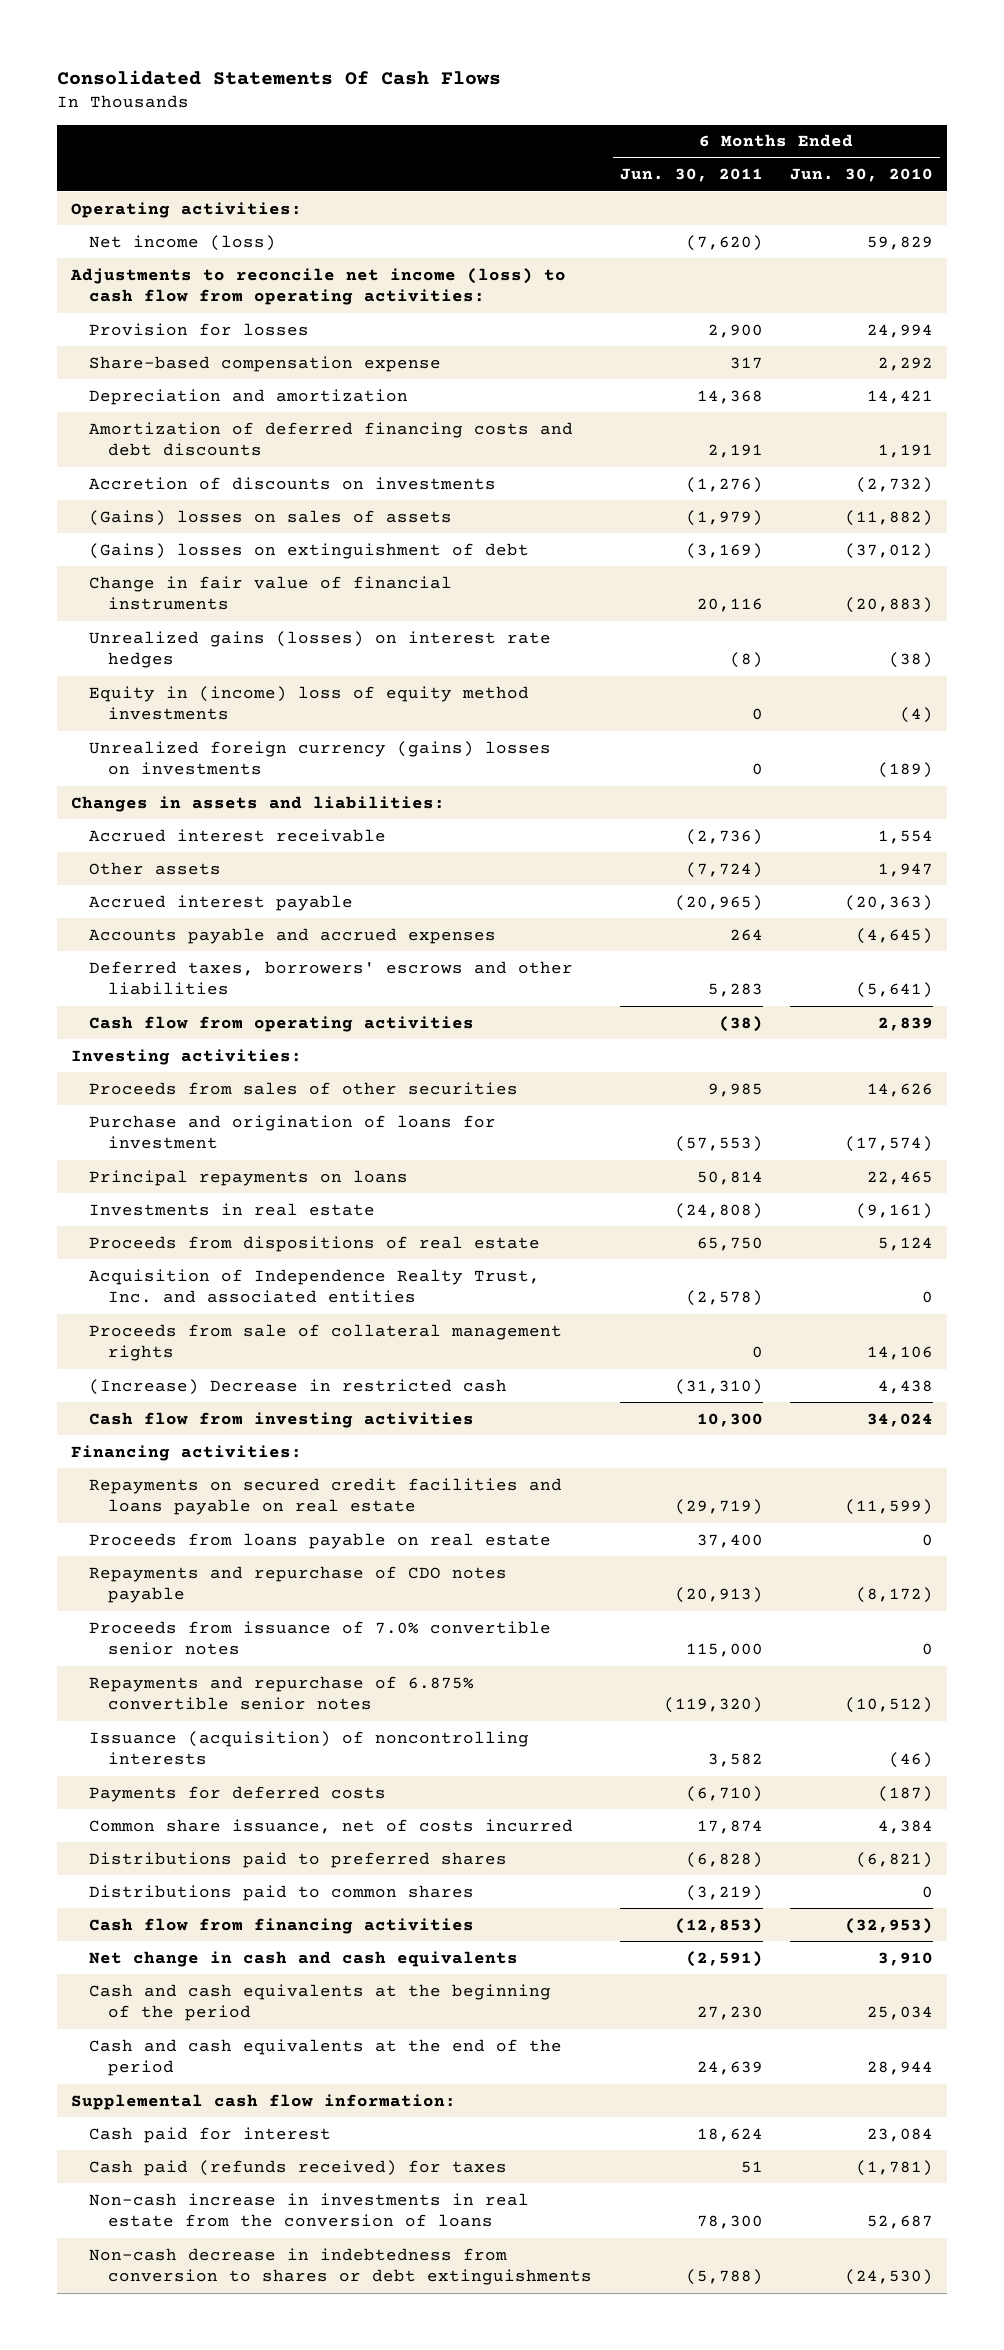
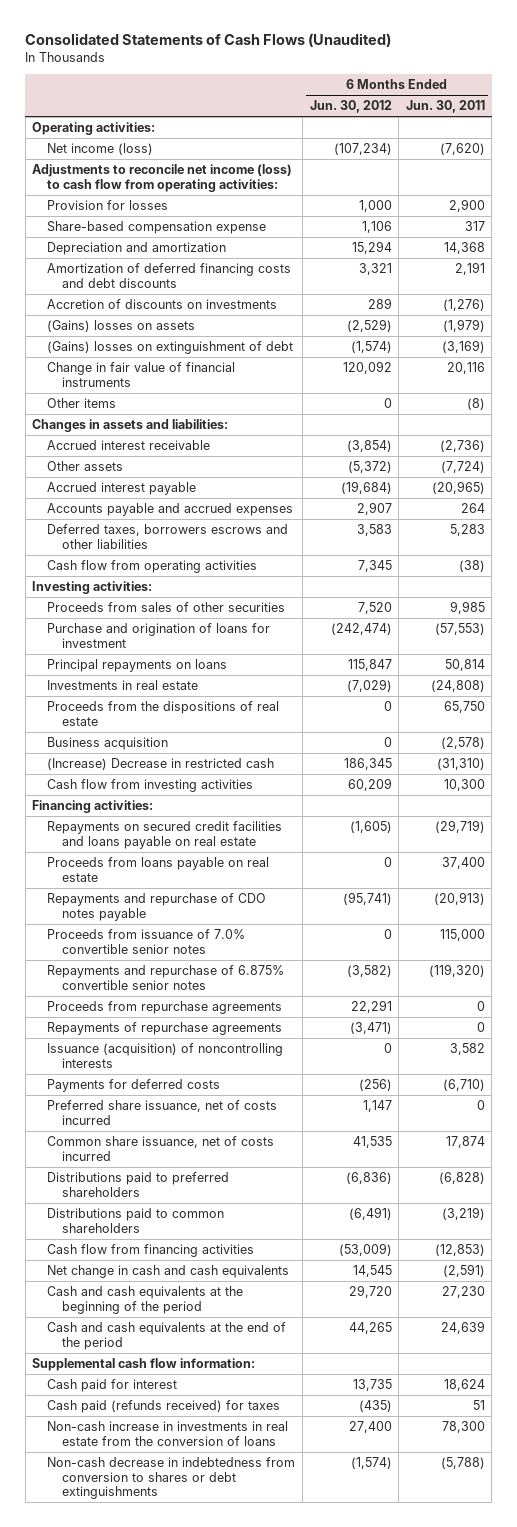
- Consolidated Statements Of Cash Flows
+ Consolidated Statements of Cash Flows (Unaudited)
- | 6 Months Ended Jun. 30, 2011 | 6 Months Ended Jun. 30, 2010
+ | 6 Months Ended Jun. 30, 2012 | 6 Months Ended Jun. 30, 2011
- (Gains) losses on sales of assets | (1,979) | (11,882)
+ (Gains) losses on assets | (2,529) | (1,979)
- Unrealized gains (losses) on interest rate hedges | (8) | (38)
- Equity in (income) loss of equity method investments | 0 | (4)
- Unrealized foreign currency (gains) losses on investments | 0 | (189)
+ Other items | 0 | (8)
- Deferred taxes, borrowers' escrows and other liabilities | 5,283 | (5,641)
+ Deferred taxes, borrowers escrows and other liabilities | 3,583 | 5,283
- Proceeds from dispositions of real estate | 65,750 | 5,124
- Acquisition of Independence Realty Trust, Inc. and associated entities | (2,578) | 0
- Proceeds from sale of collateral management rights | 0 | 14,106
+ Proceeds from the dispositions of real estate | 0 | 65,750
+ Business acquisition | 0 | (2,578)
+ Proceeds from repurchase agreements | 22,291 | 0
+ Repayments of repurchase agreements | (3,471) | 0
+ Preferred share issuance, net of costs incurred | 1,147 | 0
- Distributions paid to preferred shares | (6,828) | (6,821)
- Distributions paid to common shares | (3,219) | 0
+ Distributions paid to preferred shareholders | (6,836) | (6,828)
+ Distributions paid to common shareholders | (6,491) | (3,219)

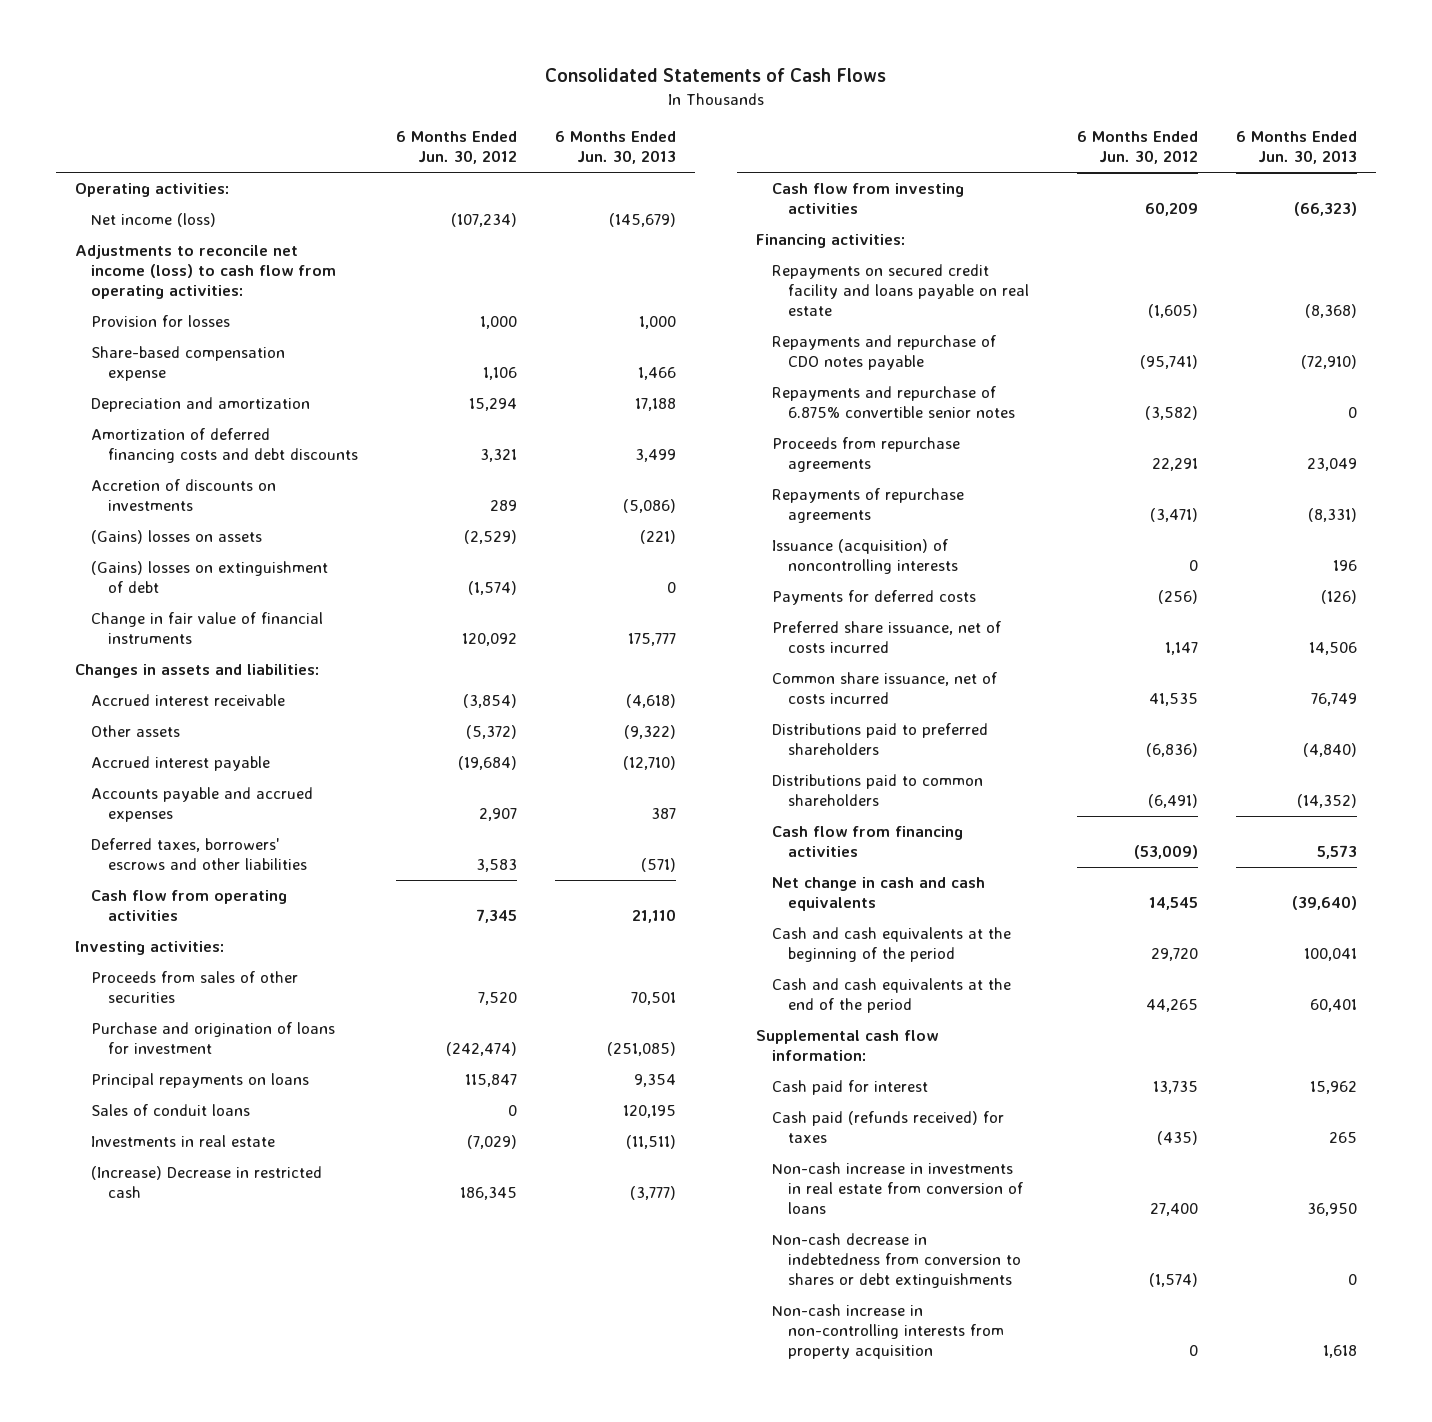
- Consolidated Statements of Cash Flows (Unaudited)
+ Consolidated Statements of Cash Flows
- | 6 Months Ended Jun. 30, 2012 | 6 Months Ended Jun. 30, 2011
+ | 6 Months Ended Jun. 30, 2012 | 6 Months Ended Jun. 30, 2013
- Other items | 0 | (8)
- Deferred taxes, borrowers escrows and other liabilities | 3,583 | 5,283
+ Deferred taxes, borrowers' escrows and other liabilities | 3,583 | (571)
+ Sales of conduit loans | 0 | 120,195
- Proceeds from the dispositions of real estate | 0 | 65,750
- Business acquisition | 0 | (2,578)
- Repayments on secured credit facilities and loans payable on real estate | (1,605) | (29,719)
- Proceeds from loans payable on real estate | 0 | 37,400
+ Repayments on secured credit facility and loans payable on real estate | (1,605) | (8,368)
- Proceeds from issuance of 7.0% convertible senior notes | 0 | 115,000
- Non-cash increase in investments in real estate from the conversion of loans | 27,400 | 78,300
+ Non-cash increase in investments in real estate from conversion of loans | 27,400 | 36,950
+ Non-cash increase in non-controlling interests from property acquisition | 0 | 1,618

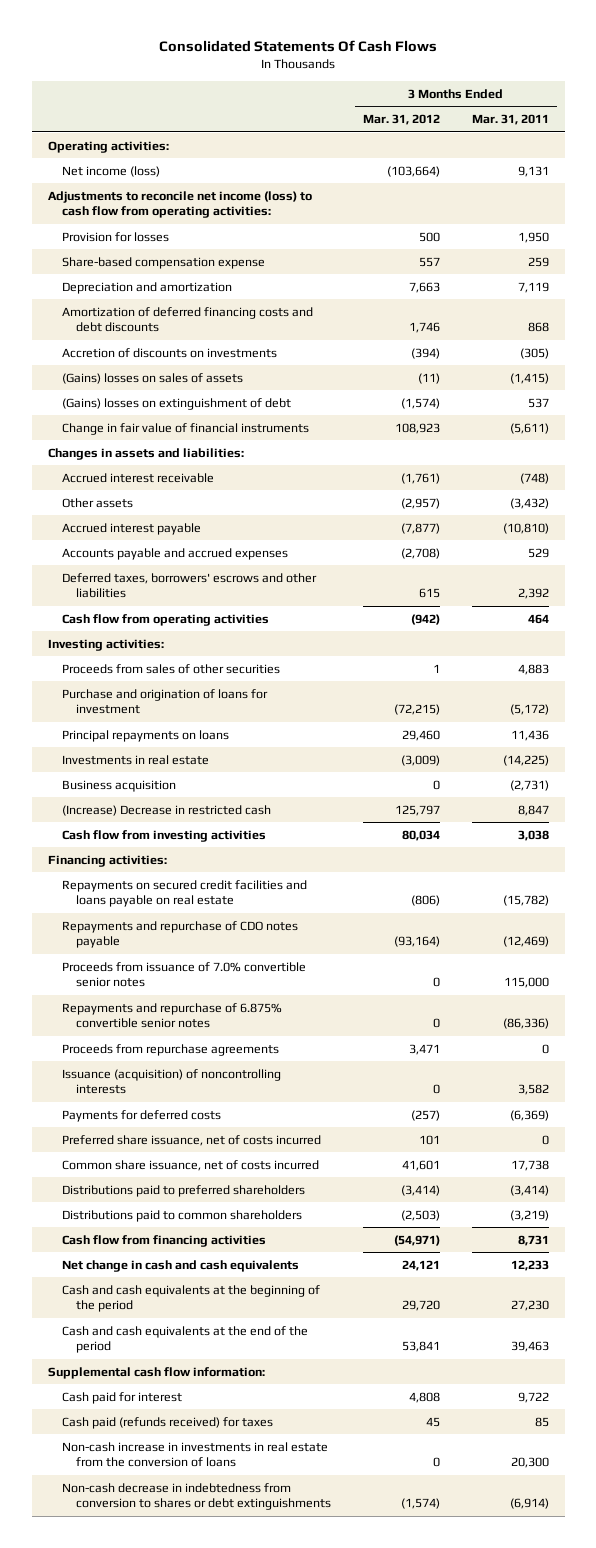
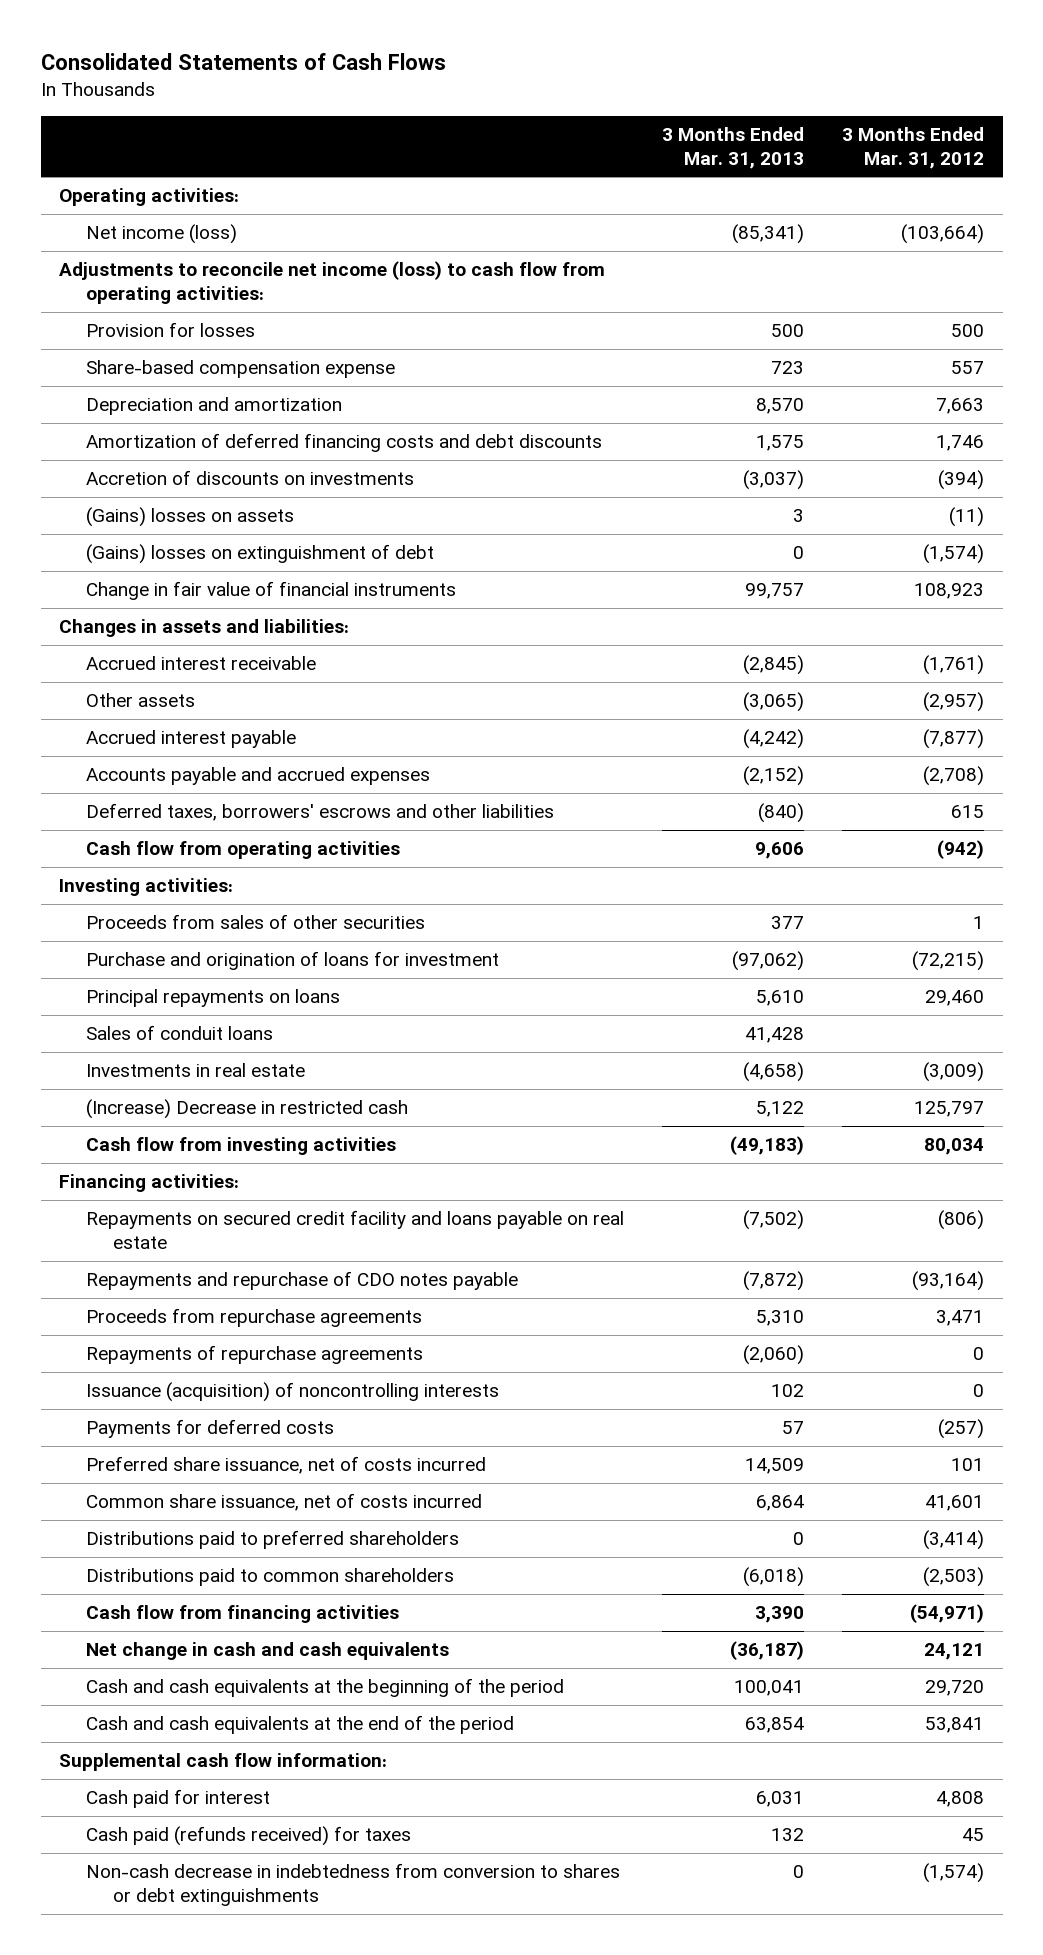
- Consolidated Statements Of Cash Flows
+ Consolidated Statements of Cash Flows
- | 3 Months Ended Mar. 31, 2012 | 3 Months Ended Mar. 31, 2011
+ | 3 Months Ended Mar. 31, 2013 | 3 Months Ended Mar. 31, 2012
- (Gains) losses on sales of assets | (11) | (1,415)
+ (Gains) losses on assets | 3 | (11)
+ Sales of conduit loans | 41,428 |
- Business acquisition | 0 | (2,731)
- Repayments on secured credit facilities and loans payable on real estate | (806) | (15,782)
+ Repayments on secured credit facility and loans payable on real estate | (7,502) | (806)
- Proceeds from issuance of 7.0% convertible senior notes | 0 | 115,000
- Repayments and repurchase of 6.875% convertible senior notes | 0 | (86,336)
+ Repayments of repurchase agreements | (2,060) | 0
- Non-cash increase in investments in real estate from the conversion of loans | 0 | 20,300

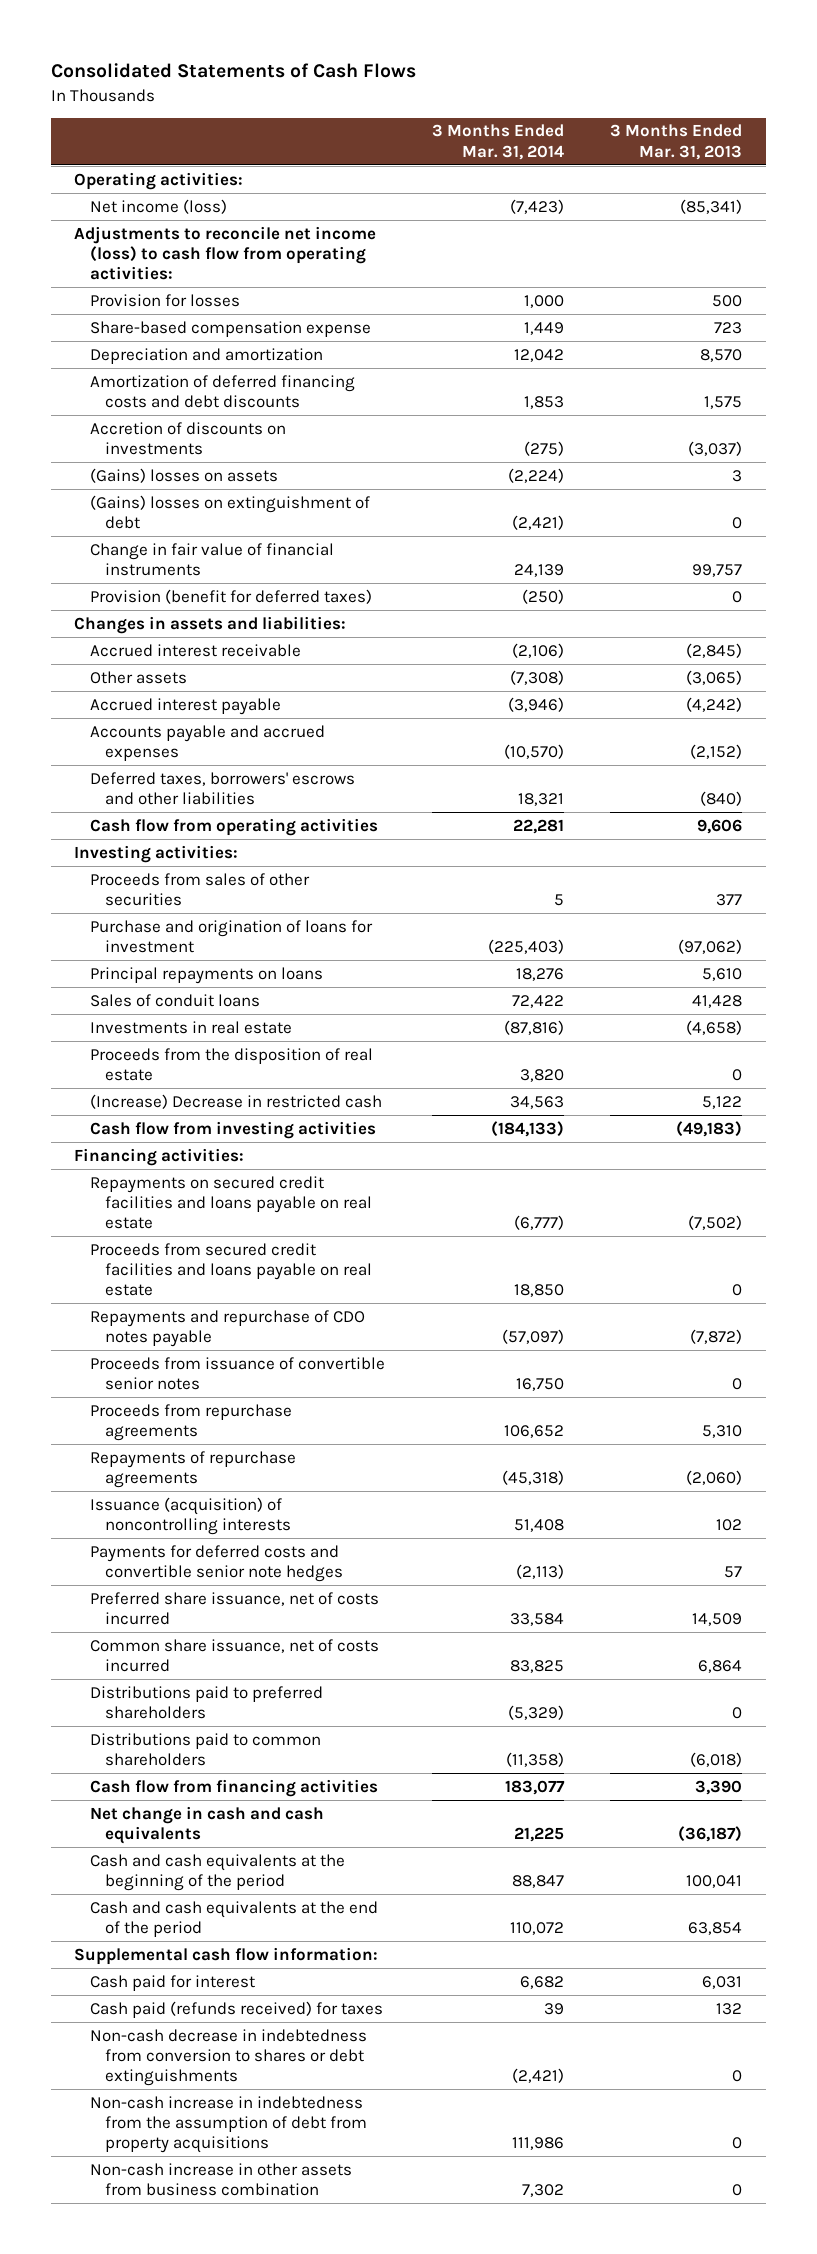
- | 3 Months Ended Mar. 31, 2013 | 3 Months Ended Mar. 31, 2012
+ | 3 Months Ended Mar. 31, 2014 | 3 Months Ended Mar. 31, 2013
+ Provision (benefit for deferred taxes) | (250) | 0
+ Proceeds from the disposition of real estate | 3,820 | 0
- Repayments on secured credit facility and loans payable on real estate | (7,502) | (806)
+ Repayments on secured credit facilities and loans payable on real estate | (6,777) | (7,502)
+ Proceeds from secured credit facilities and loans payable on real estate | 18,850 | 0
+ Proceeds from issuance of convertible senior notes | 16,750 | 0
- Payments for deferred costs | 57 | (257)
+ Payments for deferred costs and convertible senior note hedges | (2,113) | 57
+ Non-cash increase in indebtedness from the assumption of debt from property acquisitions | 111,986 | 0
+ Non-cash increase in other assets from business combination | 7,302 | 0

